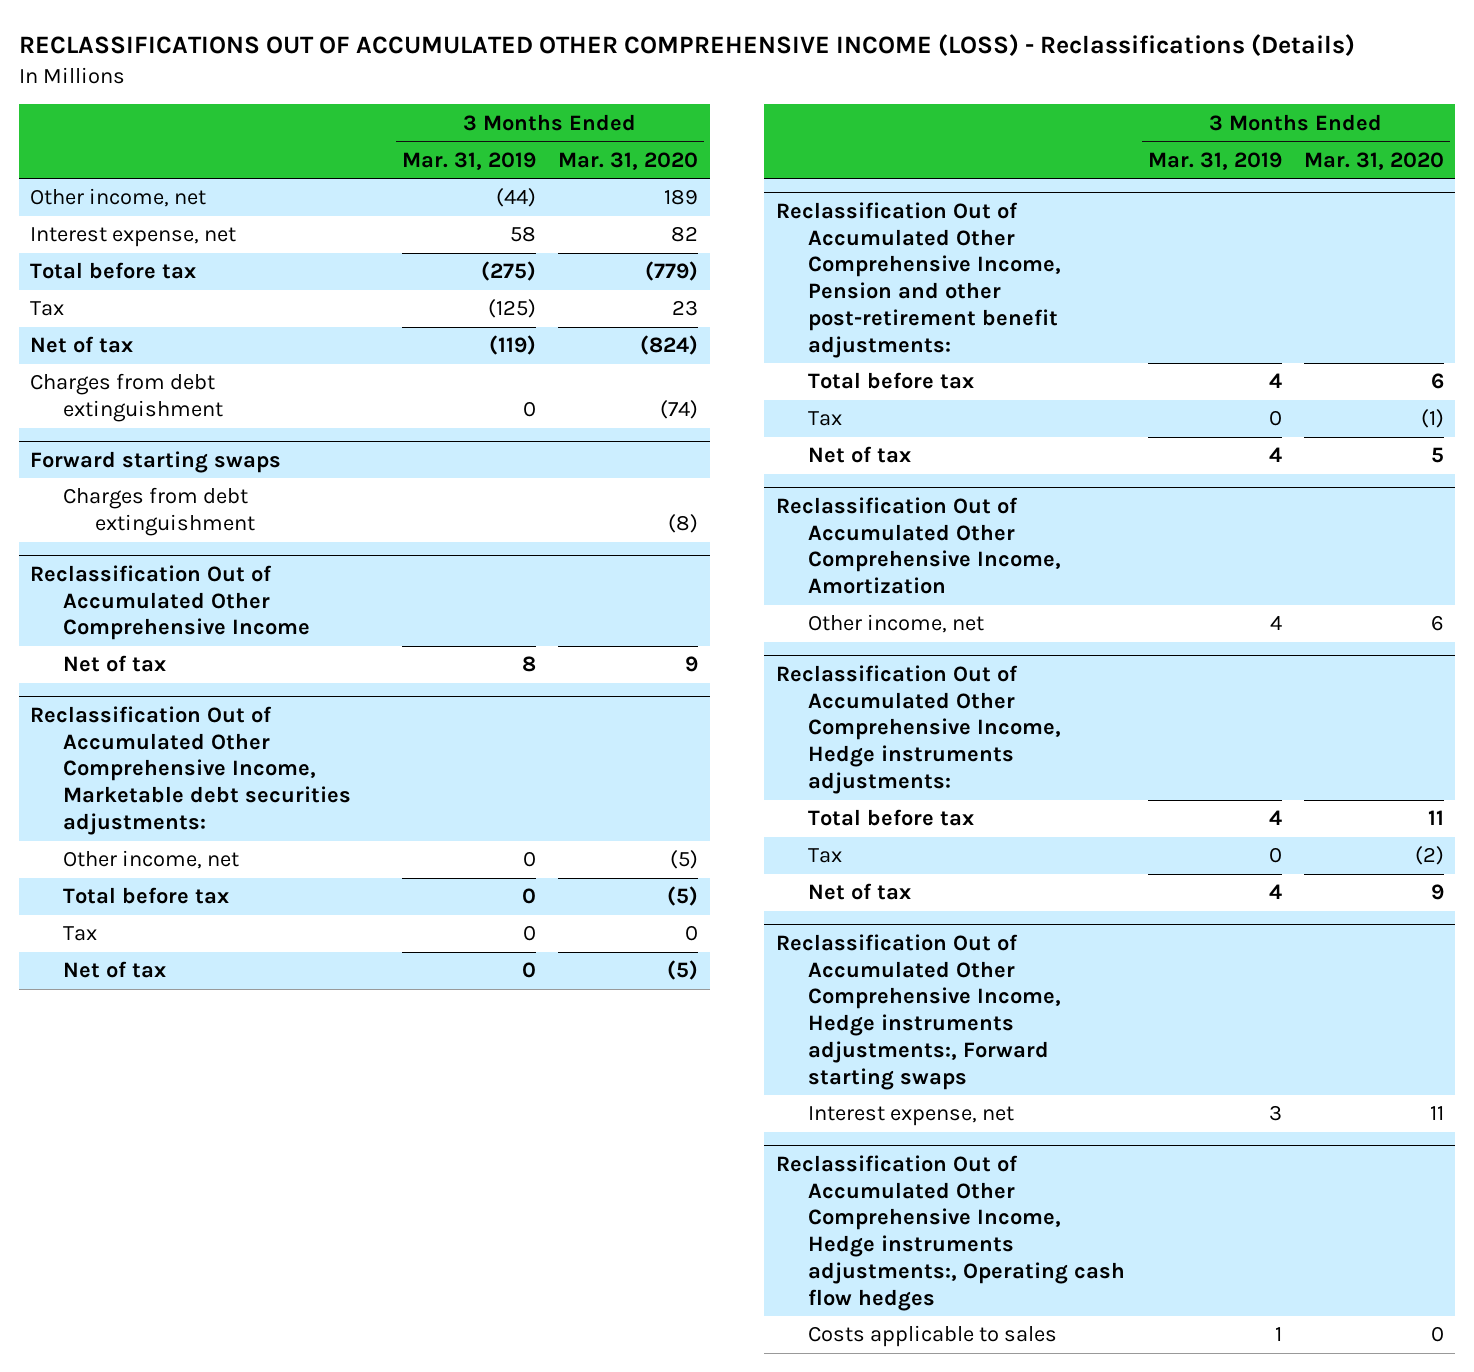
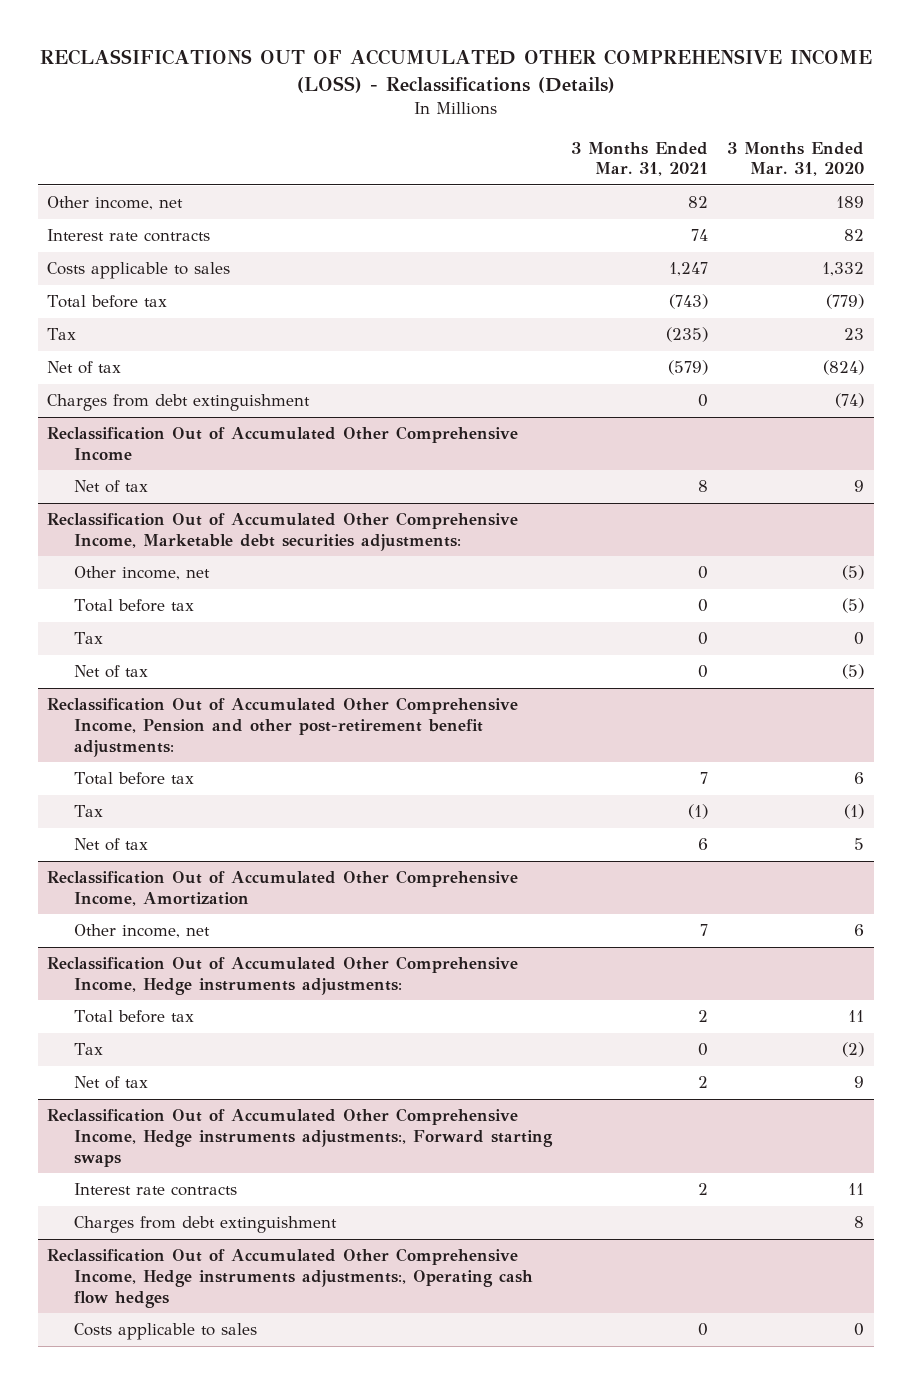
- | 3 Months Ended Mar. 31, 2019 | 3 Months Ended Mar. 31, 2020
+ | 3 Months Ended Mar. 31, 2021 | 3 Months Ended Mar. 31, 2020
- Interest expense, net | 58 | 82
+ Interest rate contracts | 74 | 82
+ Costs applicable to sales | 1,247 | 1,332
- Forward starting swaps
- Charges from debt extinguishment | | (8)
@ Reclassification Out of Accumulated Other Comprehensive Income, Hedge instruments adjustments:, Forward starting swaps
- Interest expense, net | 3 | 11
+ Interest rate contracts | 2 | 11
+ Charges from debt extinguishment | | 8

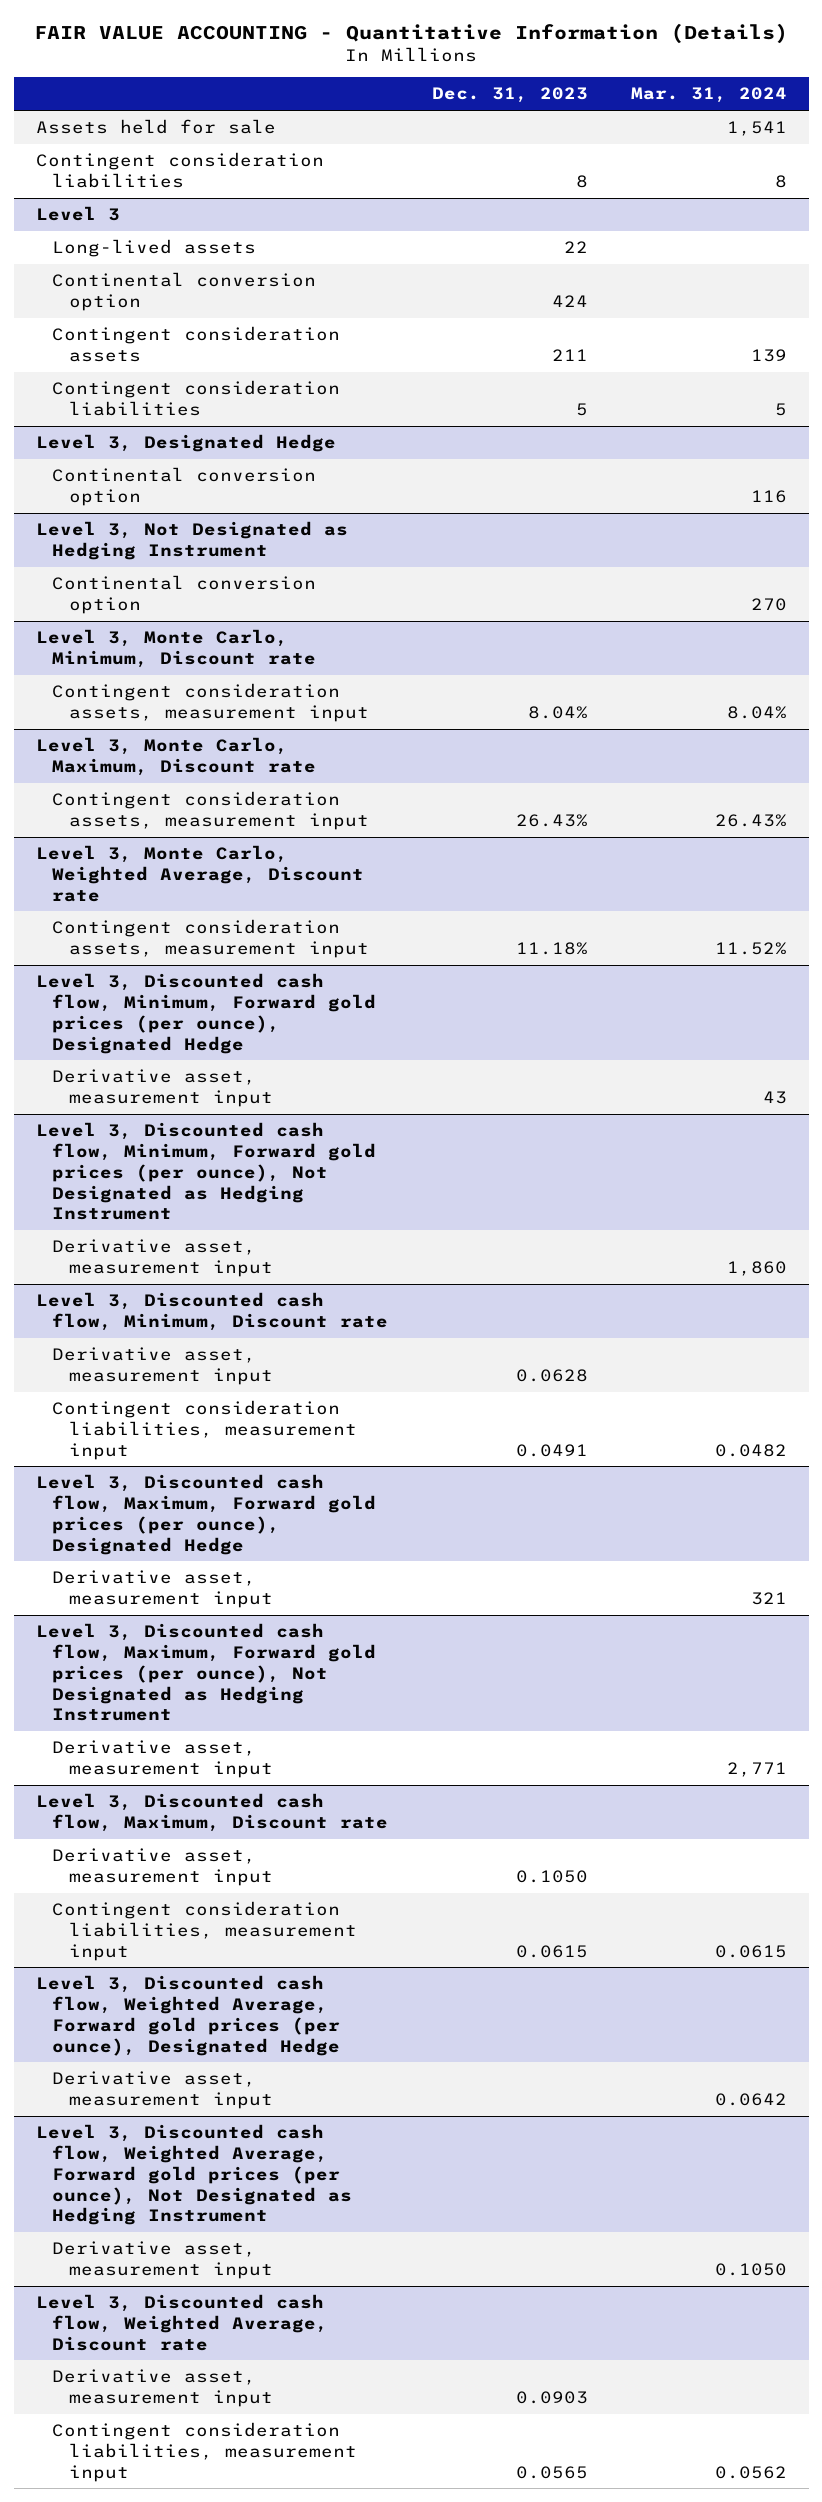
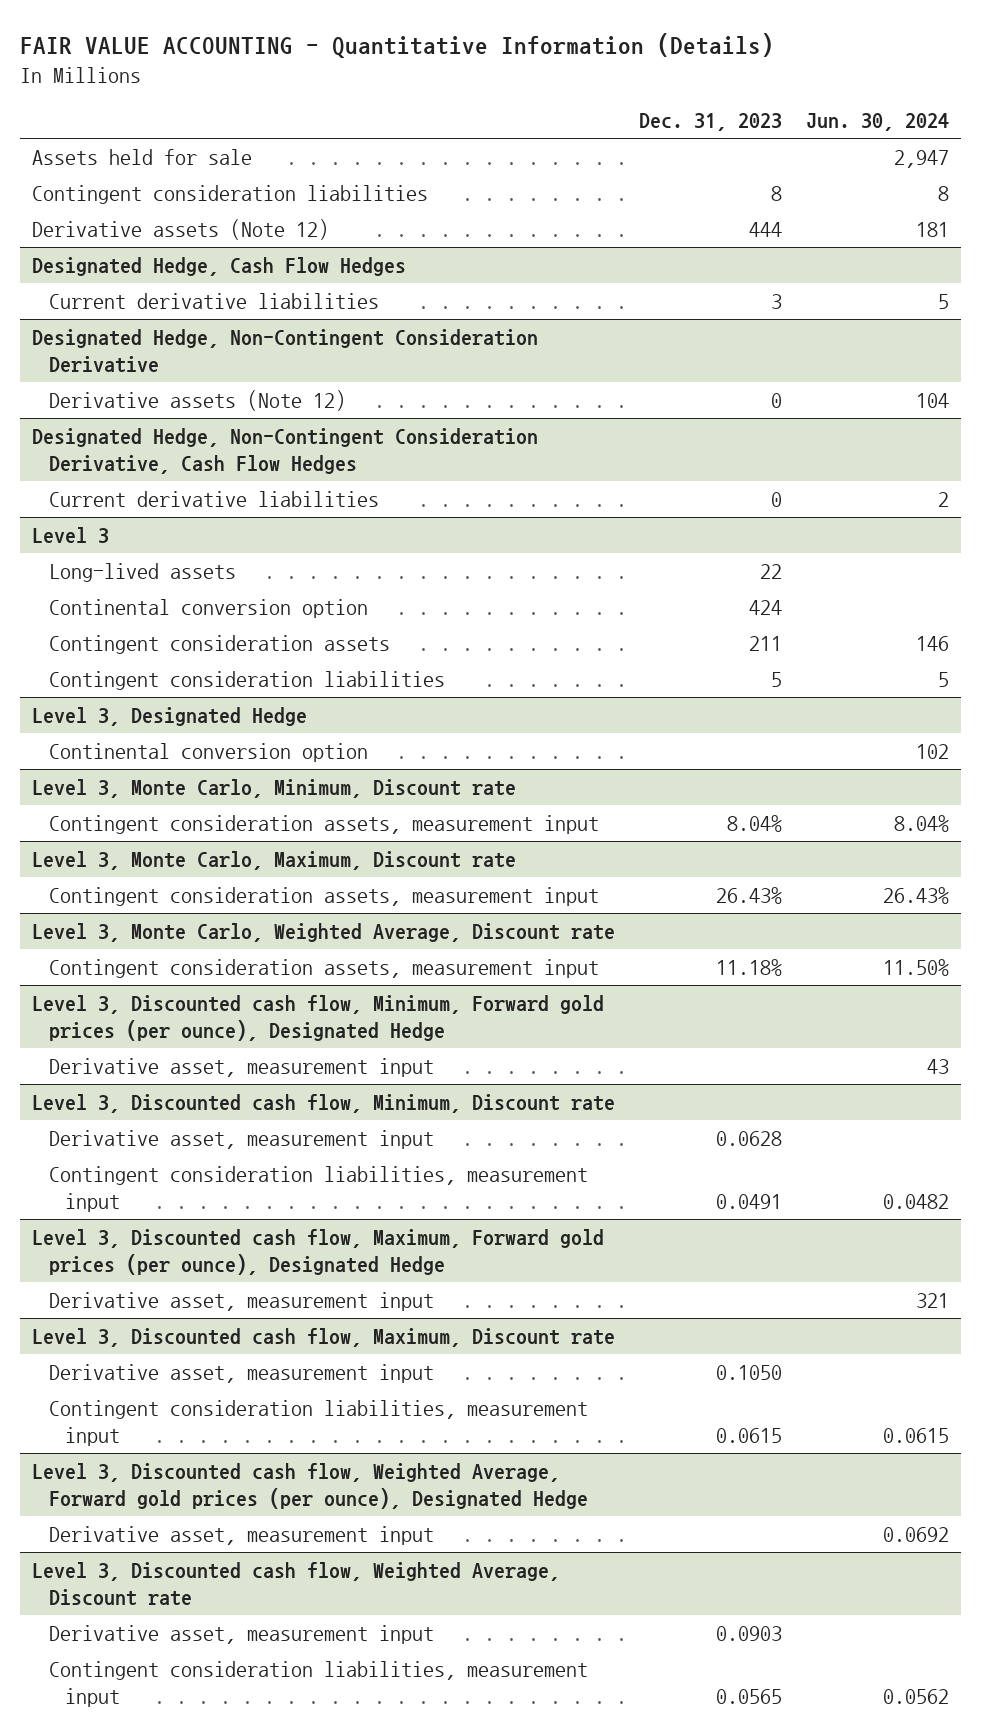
- | Dec. 31, 2023 | Mar. 31, 2024
+ | Dec. 31, 2023 | Jun. 30, 2024
+ Derivative assets (Note 12) | 444 | 181
+ Designated Hedge, Cash Flow Hedges
+ Current derivative liabilities | 3 | 5
+ Designated Hedge, Non-Contingent Consideration Derivative
+ Derivative assets (Note 12) | 0 | 104
+ Designated Hedge, Non-Contingent Consideration Derivative, Cash Flow Hedges
+ Current derivative liabilities | 0 | 2
- Level 3, Not Designated as Hedging Instrument
- Continental conversion option | | 270
- Level 3, Discounted cash flow, Minimum, Forward gold prices (per ounce), Not Designated as Hedging Instrument
- Derivative asset, measurement input | | 1,860
- Level 3, Discounted cash flow, Maximum, Forward gold prices (per ounce), Not Designated as Hedging Instrument
- Derivative asset, measurement input | | 2,771
- Level 3, Discounted cash flow, Weighted Average, Forward gold prices (per ounce), Not Designated as Hedging Instrument
- Derivative asset, measurement input | | 0.1050

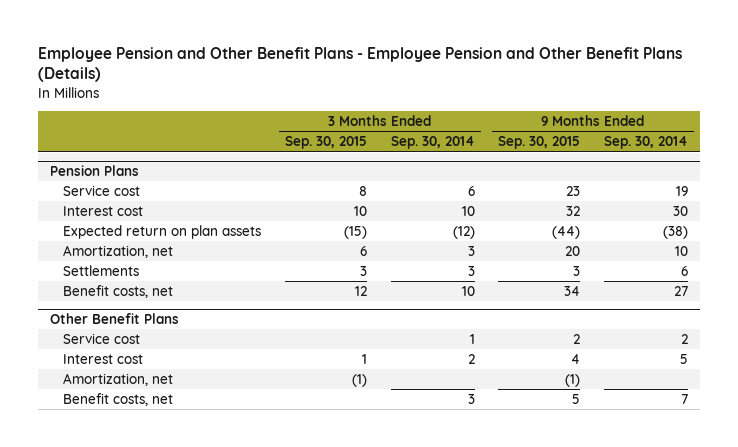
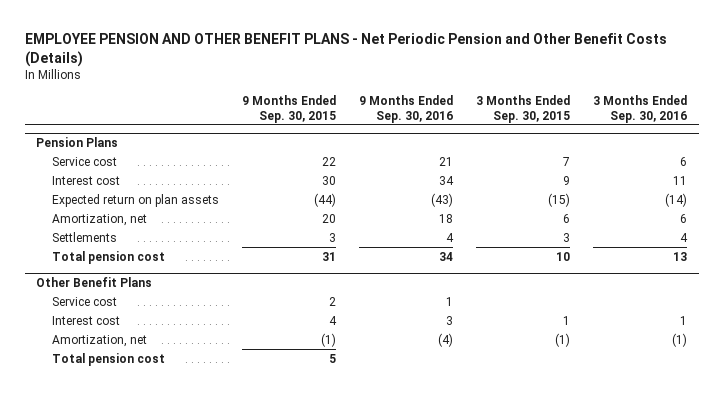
- Employee Pension and Other Benefit Plans - Employee Pension and Other Benefit Plans (Details)
+ EMPLOYEE PENSION AND OTHER BENEFIT PLANS - Net Periodic Pension and Other Benefit Costs (Details)
- | 3 Months Ended Sep. 30, 2015 | 3 Months Ended Sep. 30, 2014 | 9 Months Ended Sep. 30, 2015 | 9 Months Ended Sep. 30, 2014
+ | 9 Months Ended Sep. 30, 2015 | 9 Months Ended Sep. 30, 2016 | 3 Months Ended Sep. 30, 2015 | 3 Months Ended Sep. 30, 2016
@ Pension Plans
- Service cost | 8 | 6 | 23 | 19
- Interest cost | 10 | 10 | 32 | 30
+ Service cost | 22 | 21 | 7 | 6
+ Interest cost | 30 | 34 | 9 | 11
- Benefit costs, net | 12 | 10 | 34 | 27
+ Total pension cost | 31 | 34 | 10 | 13
@ Other Benefit Plans
- Benefit costs, net | | 3 | 5 | 7
+ Total pension cost | 5 | | |

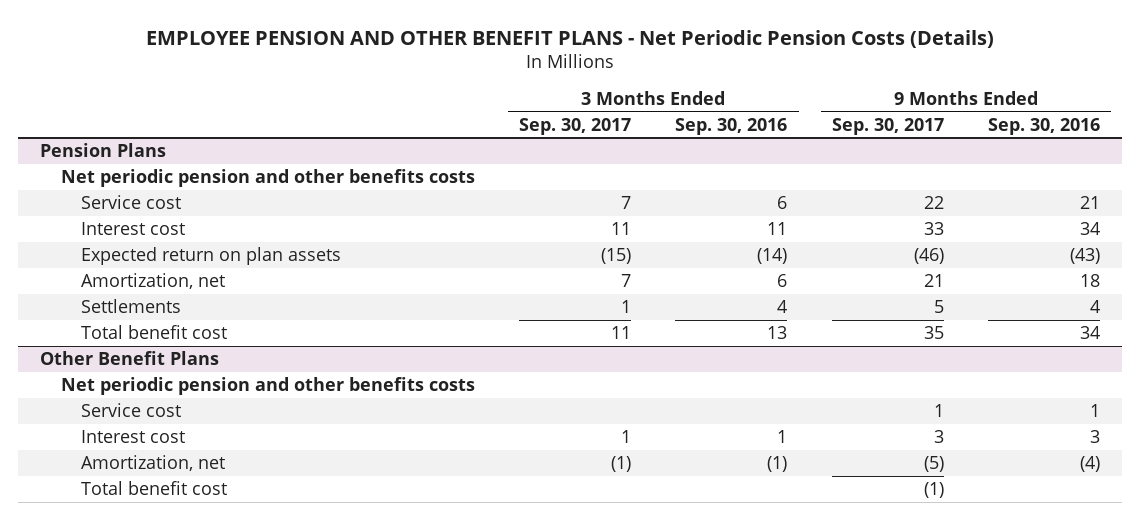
- EMPLOYEE PENSION AND OTHER BENEFIT PLANS - Net Periodic Pension and Other Benefit Costs (Details)
+ EMPLOYEE PENSION AND OTHER BENEFIT PLANS - Net Periodic Pension Costs (Details)
- | 9 Months Ended Sep. 30, 2015 | 9 Months Ended Sep. 30, 2016 | 3 Months Ended Sep. 30, 2015 | 3 Months Ended Sep. 30, 2016
+ | 3 Months Ended Sep. 30, 2017 | 3 Months Ended Sep. 30, 2016 | 9 Months Ended Sep. 30, 2017 | 9 Months Ended Sep. 30, 2016
@ Pension Plans
+ Net periodic pension and other benefits costs
- Total pension cost | 31 | 34 | 10 | 13
+ Total benefit cost | 11 | 13 | 35 | 34
@ Other Benefit Plans
+ Net periodic pension and other benefits costs
- Total pension cost | 5 | | |
+ Total benefit cost | | | (1) |

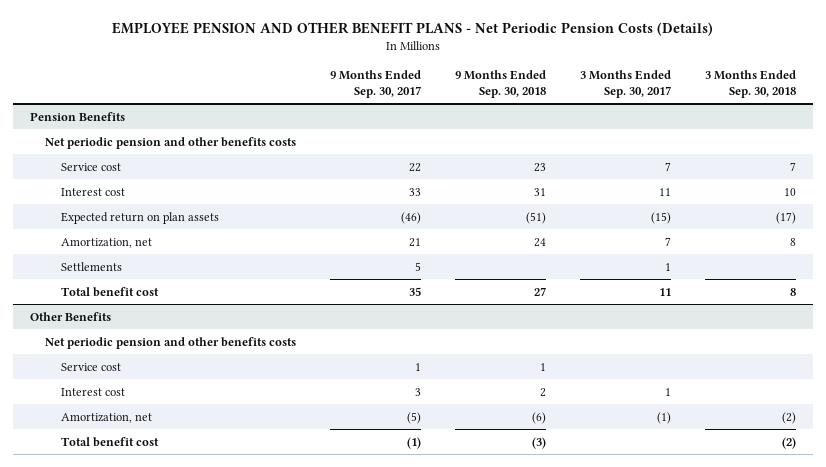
- | 3 Months Ended Sep. 30, 2017 | 3 Months Ended Sep. 30, 2016 | 9 Months Ended Sep. 30, 2017 | 9 Months Ended Sep. 30, 2016
+ | 9 Months Ended Sep. 30, 2017 | 9 Months Ended Sep. 30, 2018 | 3 Months Ended Sep. 30, 2017 | 3 Months Ended Sep. 30, 2018
- Pension Plans
+ Pension Benefits
- Other Benefit Plans
+ Other Benefits

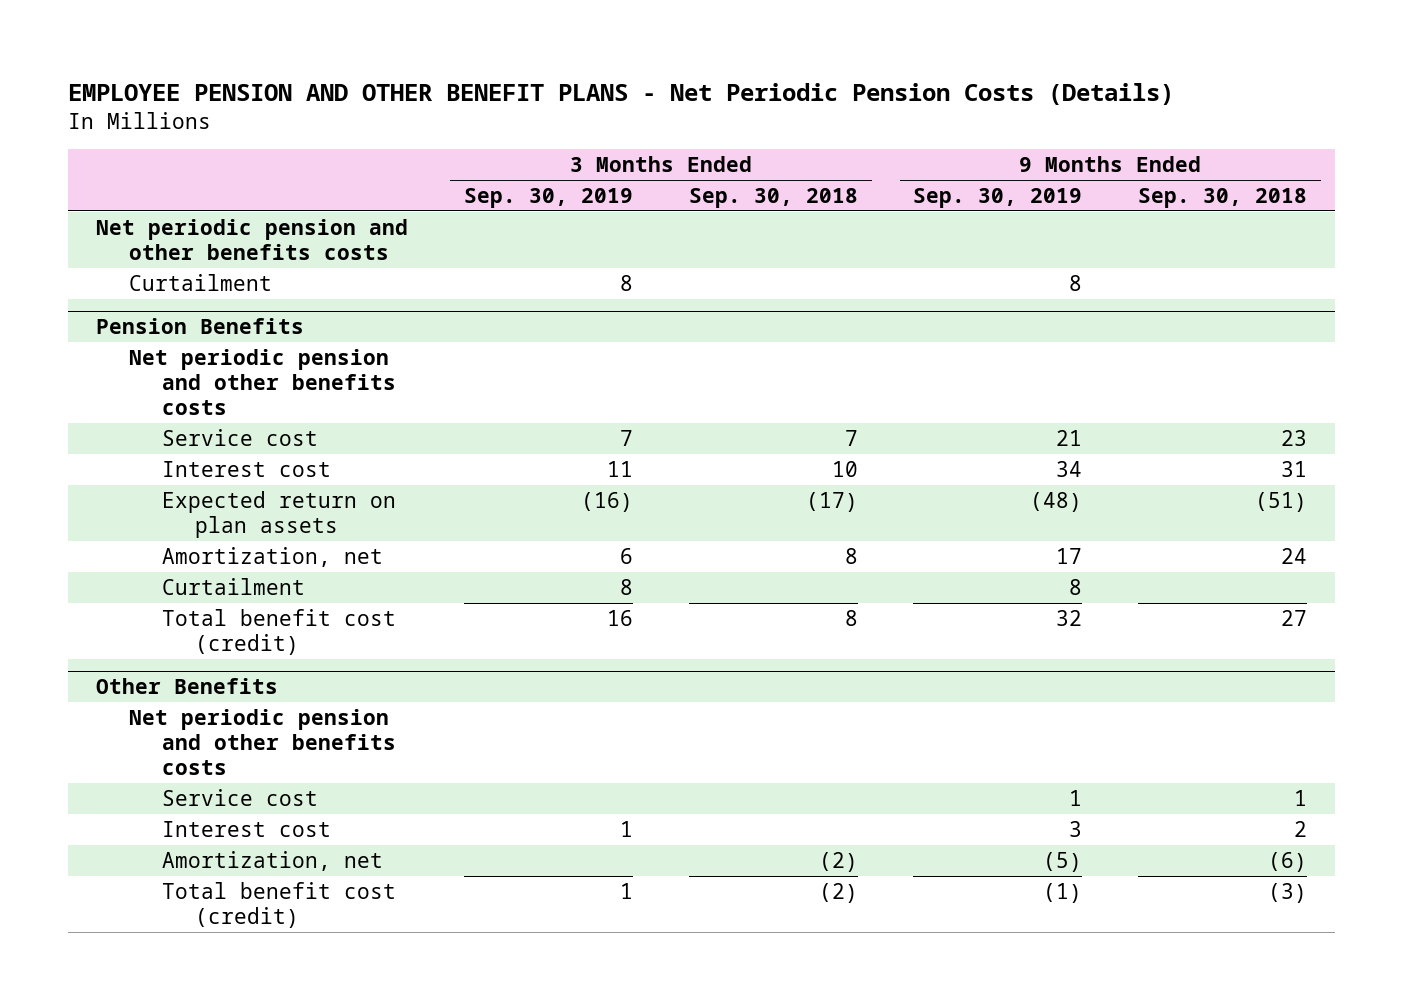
- | 9 Months Ended Sep. 30, 2017 | 9 Months Ended Sep. 30, 2018 | 3 Months Ended Sep. 30, 2017 | 3 Months Ended Sep. 30, 2018
+ | 3 Months Ended Sep. 30, 2019 | 3 Months Ended Sep. 30, 2018 | 9 Months Ended Sep. 30, 2019 | 9 Months Ended Sep. 30, 2018
+ Net periodic pension and other benefits costs
+ Curtailment | 8 | | 8 |
@ Pension Benefits
- Settlements | 5 | | 1 |
- Total benefit cost | 35 | 27 | 11 | 8
+ Curtailment | 8 | | 8 |
+ Total benefit cost (credit) | 16 | 8 | 32 | 27
@ Other Benefits
- Total benefit cost | (1) | (3) | | (2)
+ Total benefit cost (credit) | 1 | (2) | (1) | (3)

